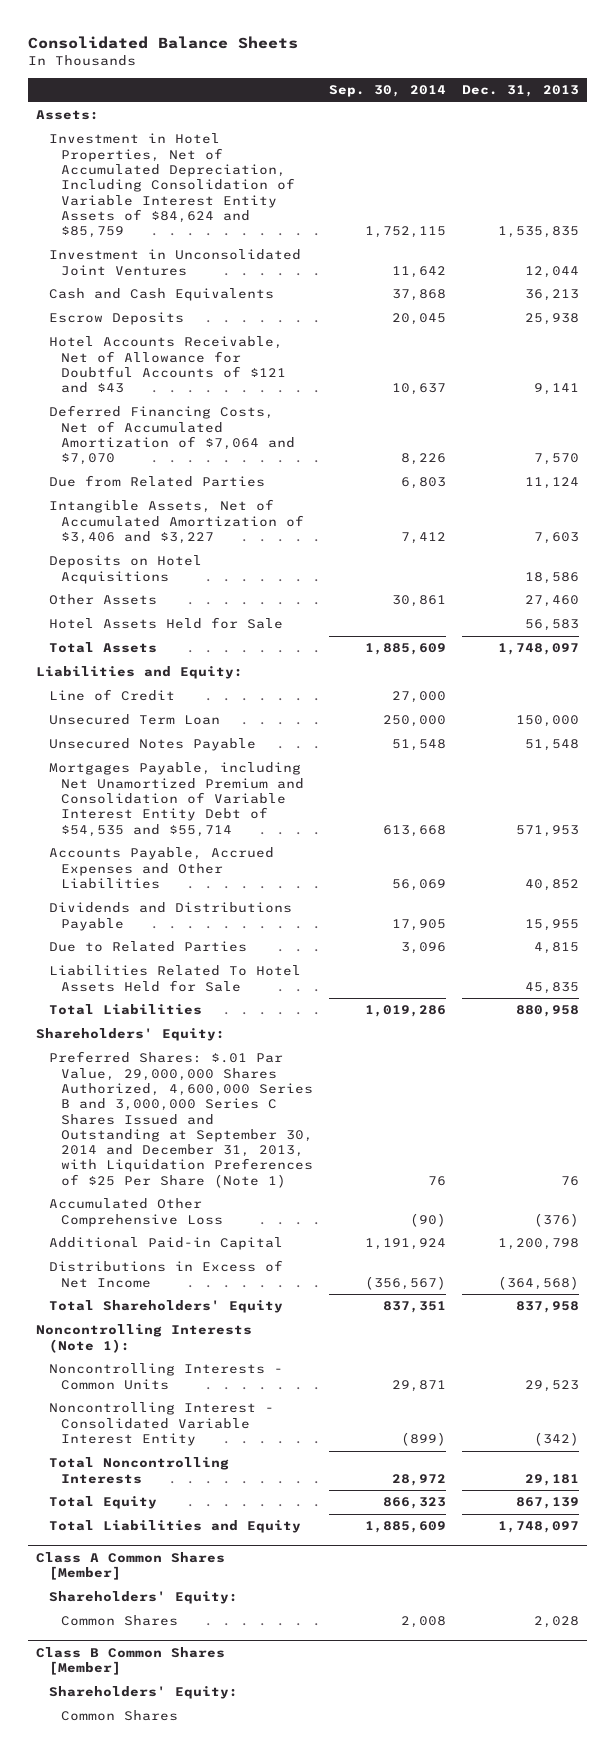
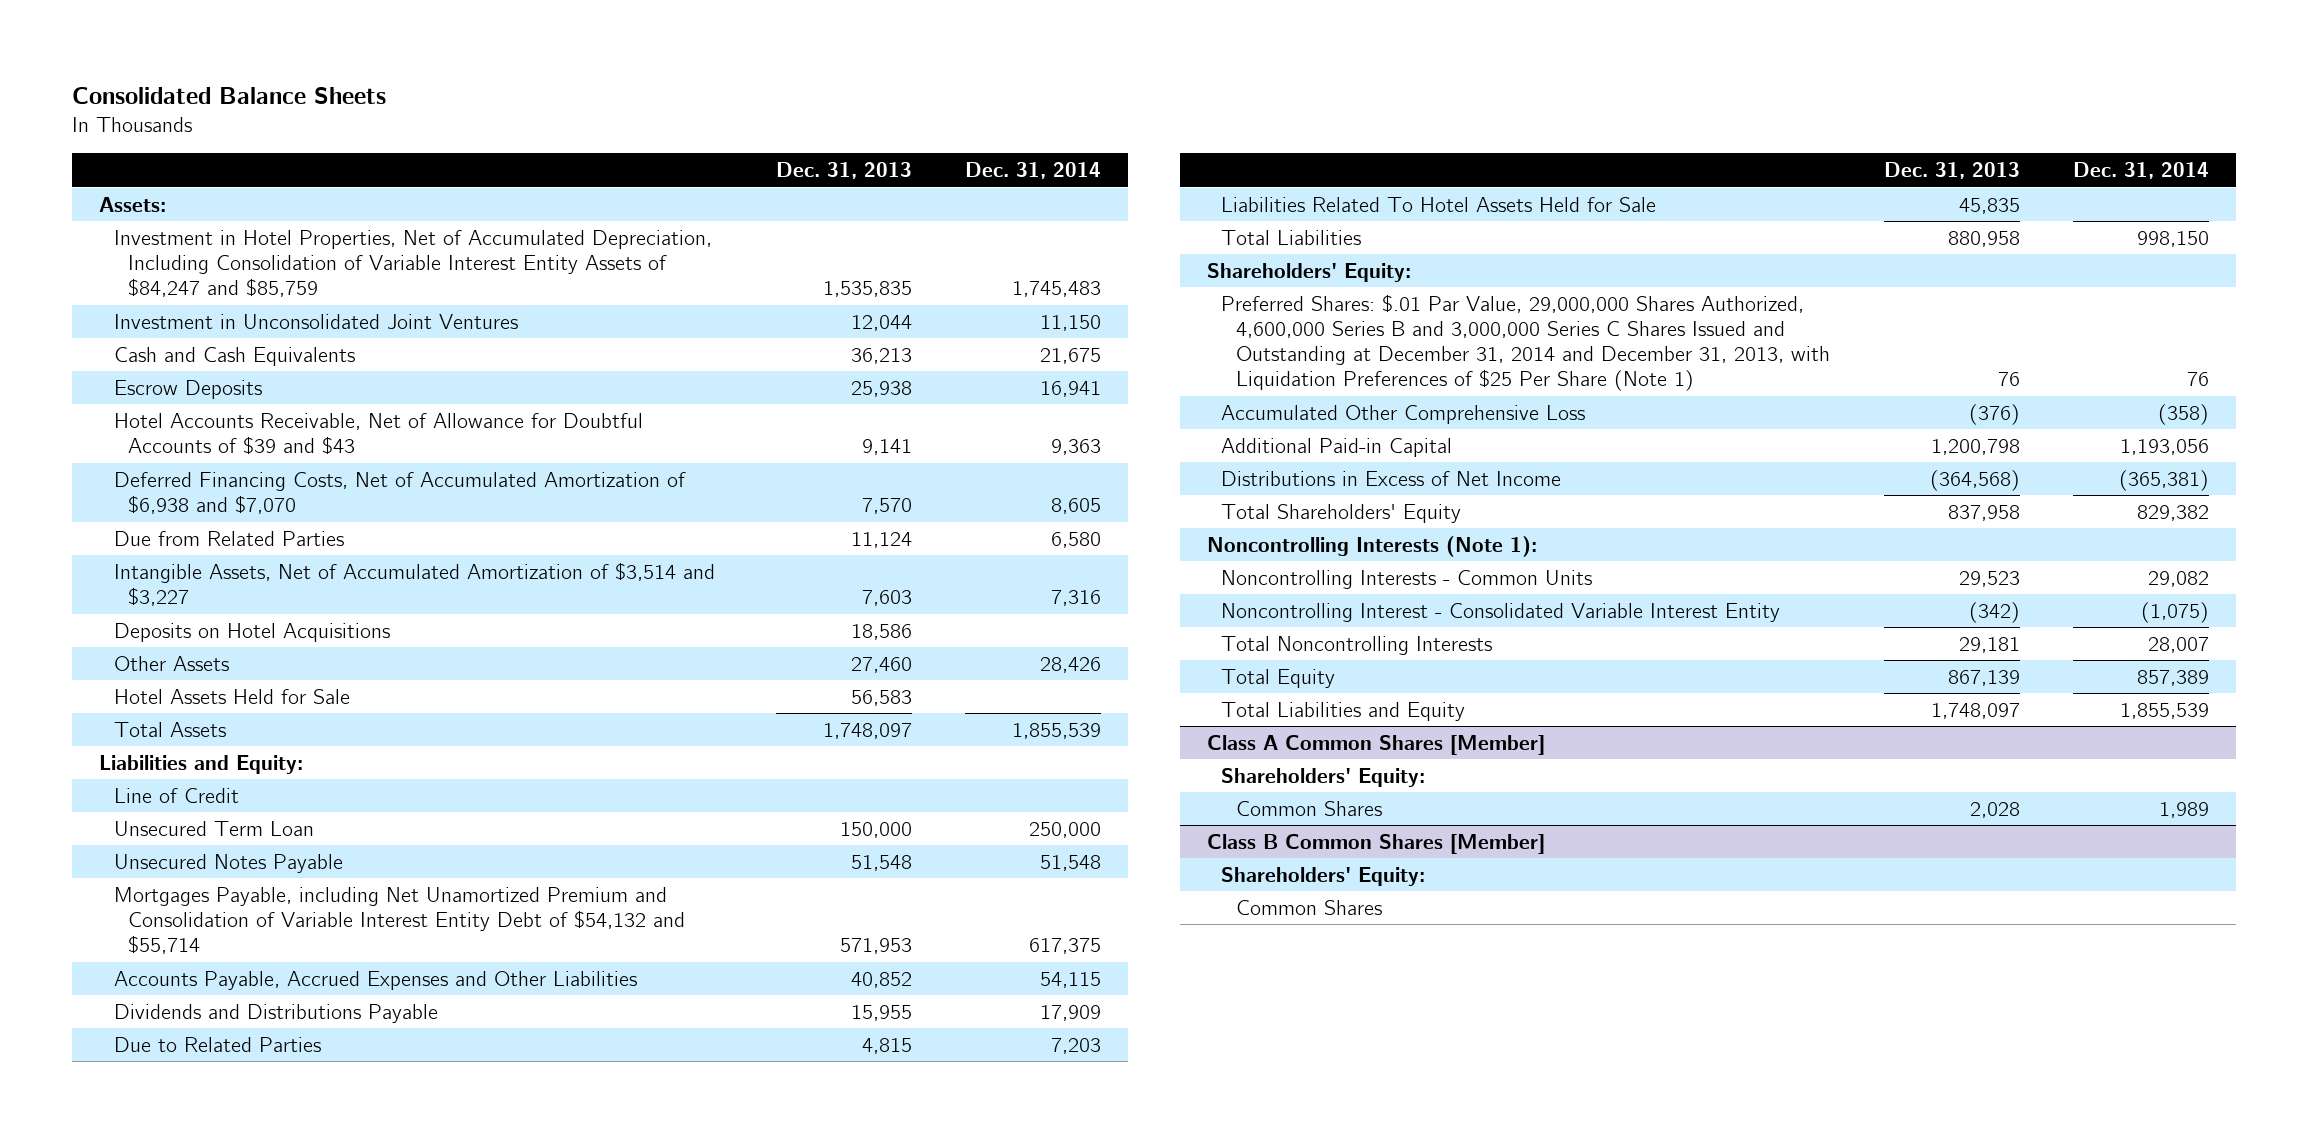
- | Sep. 30, 2014 | Dec. 31, 2013
+ | Dec. 31, 2013 | Dec. 31, 2014
- Investment in Hotel Properties, Net of Accumulated Depreciation, Including Consolidation of Variable Interest Entity Assets of $84,624 and $85,759 | 1,752,115 | 1,535,835
+ Investment in Hotel Properties, Net of Accumulated Depreciation, Including Consolidation of Variable Interest Entity Assets of $84,247 and $85,759 | 1,535,835 | 1,745,483
- Hotel Accounts Receivable, Net of Allowance for Doubtful Accounts of $121 and $43 | 10,637 | 9,141
- Deferred Financing Costs, Net of Accumulated Amortization of $7,064 and $7,070 | 8,226 | 7,570
+ Hotel Accounts Receivable, Net of Allowance for Doubtful Accounts of $39 and $43 | 9,141 | 9,363
+ Deferred Financing Costs, Net of Accumulated Amortization of $6,938 and $7,070 | 7,570 | 8,605
- Intangible Assets, Net of Accumulated Amortization of $3,406 and $3,227 | 7,412 | 7,603
+ Intangible Assets, Net of Accumulated Amortization of $3,514 and $3,227 | 7,603 | 7,316
- Mortgages Payable, including Net Unamortized Premium and Consolidation of Variable Interest Entity Debt of $54,535 and $55,714 | 613,668 | 571,953
+ Mortgages Payable, including Net Unamortized Premium and Consolidation of Variable Interest Entity Debt of $54,132 and $55,714 | 571,953 | 617,375
- Preferred Shares: $.01 Par Value, 29,000,000 Shares Authorized, 4,600,000 Series B and 3,000,000 Series C Shares Issued and Outstanding at September 30, 2014 and December 31, 2013, with Liquidation Preferences of $25 Per Share (Note 1) | 76 | 76
+ Preferred Shares: $.01 Par Value, 29,000,000 Shares Authorized, 4,600,000 Series B and 3,000,000 Series C Shares Issued and Outstanding at December 31, 2014 and December 31, 2013, with Liquidation Preferences of $25 Per Share (Note 1) | 76 | 76

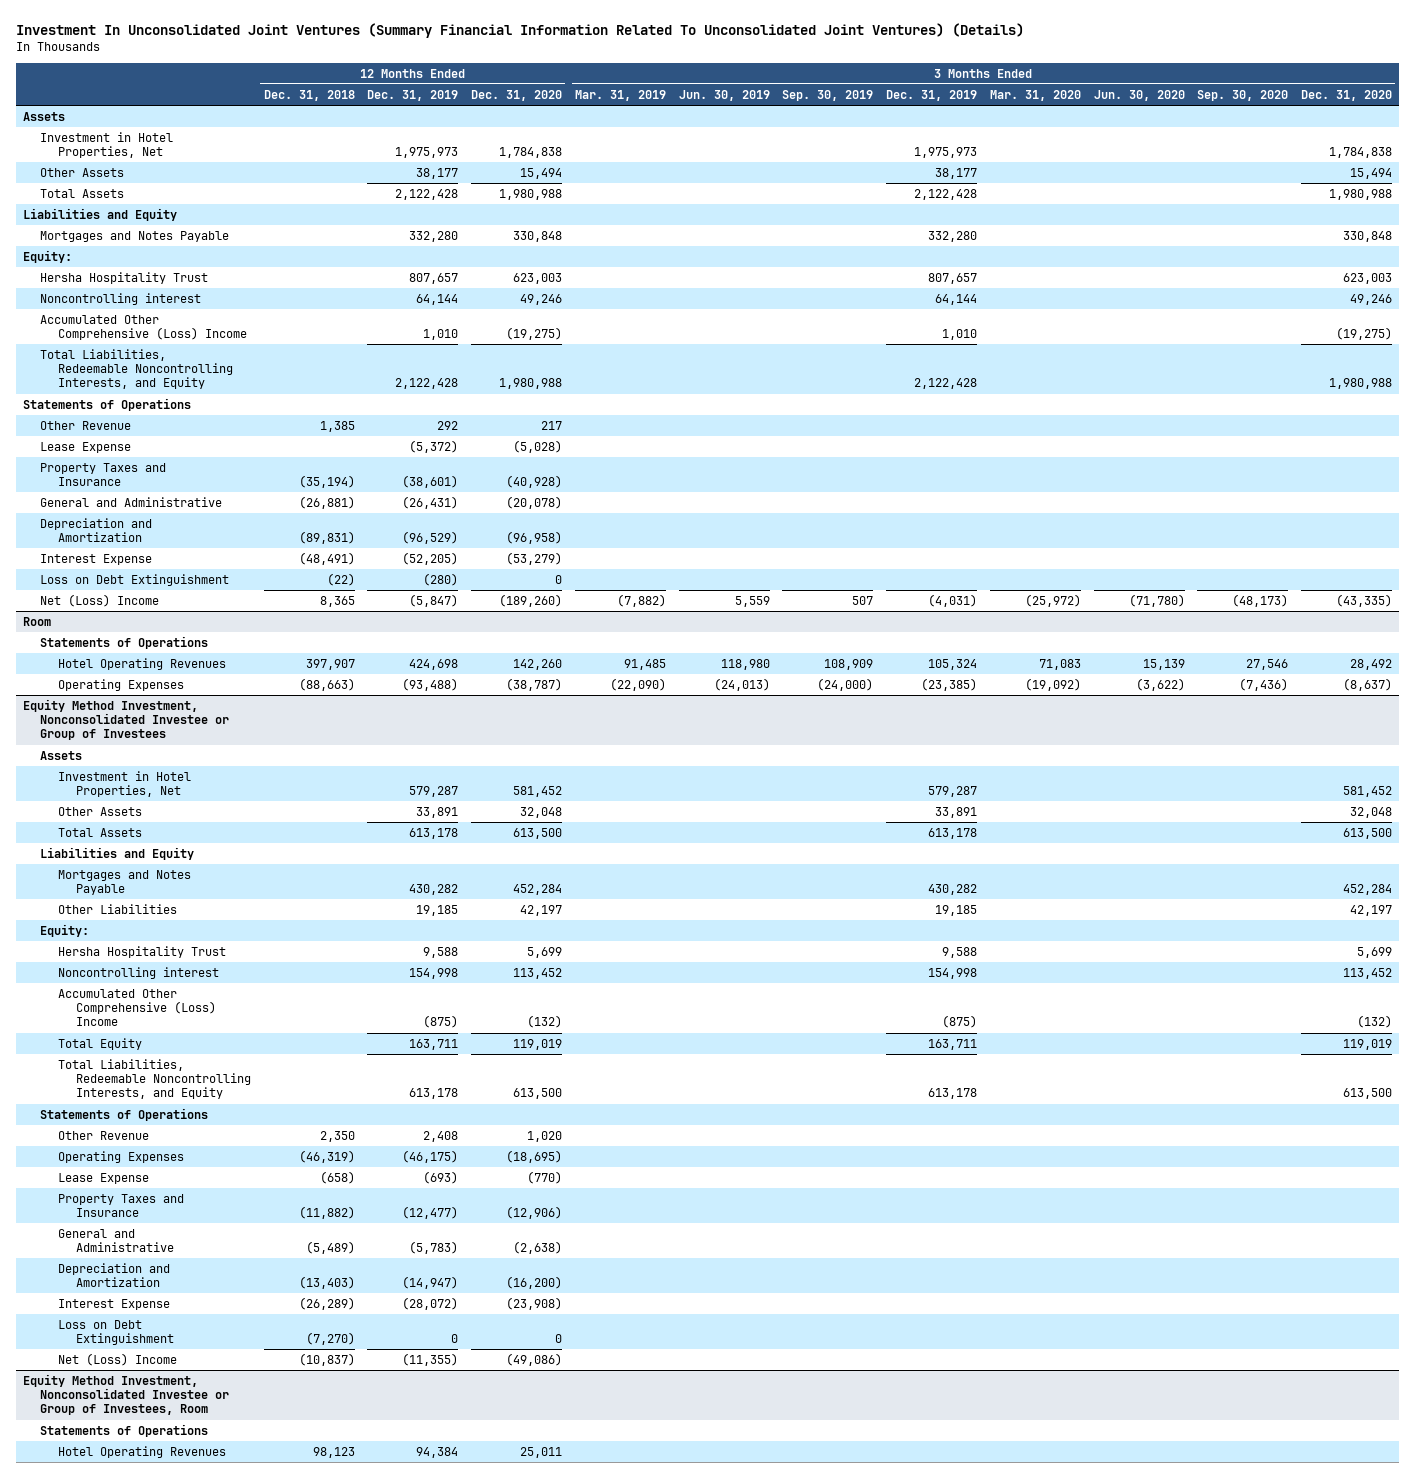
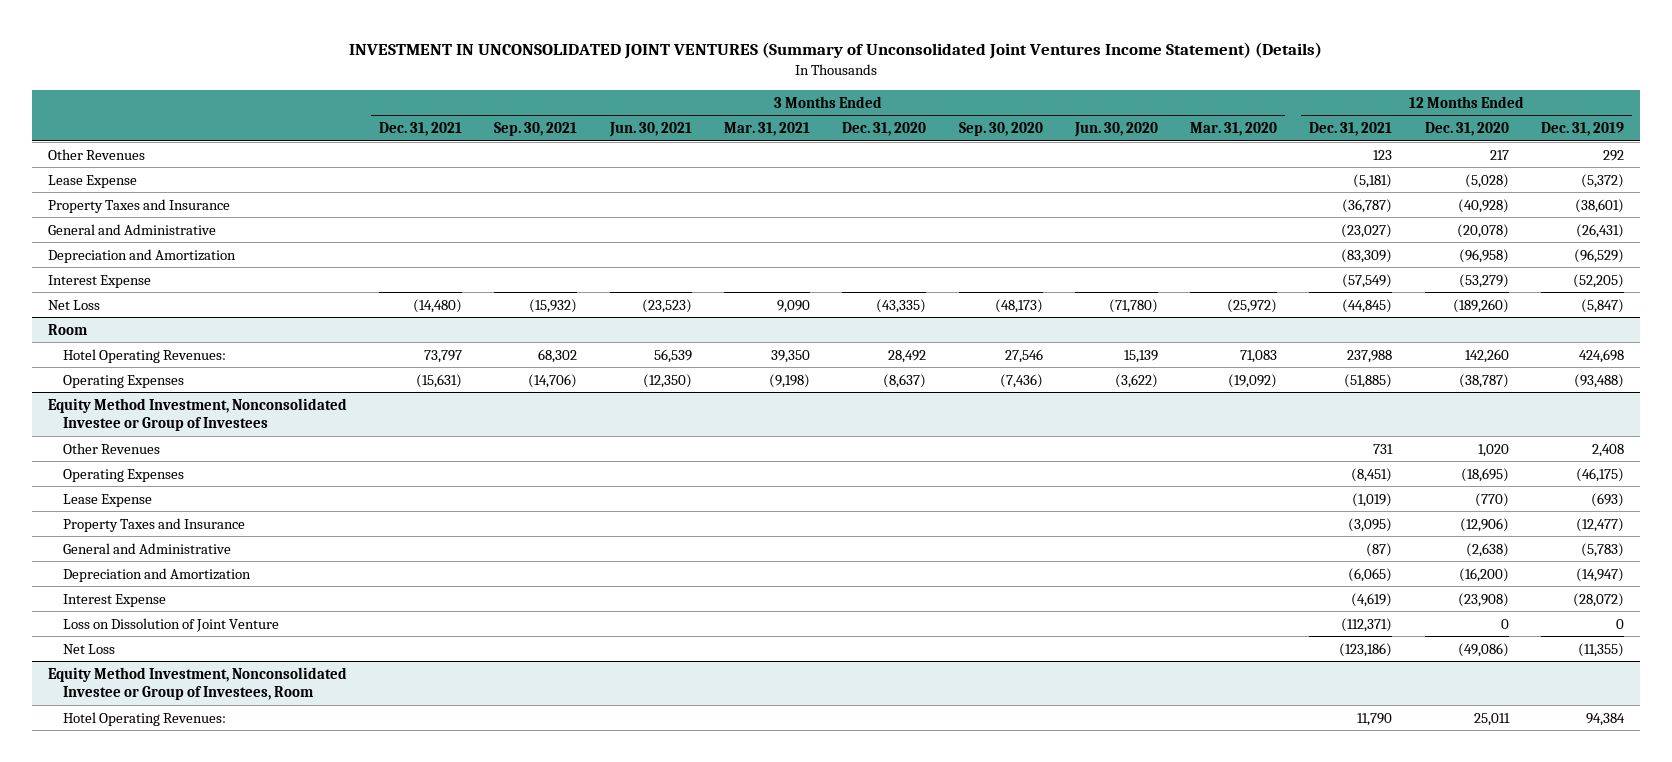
- Investment In Unconsolidated Joint Ventures (Summary Financial Information Related To Unconsolidated Joint Ventures) (Details)
+ INVESTMENT IN UNCONSOLIDATED JOINT VENTURES (Summary of Unconsolidated Joint Ventures Income Statement) (Details)
- | 12 Months Ended Dec. 31, 2018 | 12 Months Ended Dec. 31, 2019 | 12 Months Ended Dec. 31, 2020 | 3 Months Ended Mar. 31, 2019 | 3 Months Ended Jun. 30, 2019 | 3 Months Ended Sep. 30, 2019 | 3 Months Ended Dec. 31, 2019 | 3 Months Ended Mar. 31, 2020 | 3 Months Ended Jun. 30, 2020 | 3 Months Ended Sep. 30, 2020 | 3 Months Ended Dec. 31, 2020
+ | 3 Months Ended Dec. 31, 2021 | 3 Months Ended Sep. 30, 2021 | 3 Months Ended Jun. 30, 2021 | 3 Months Ended Mar. 31, 2021 | 3 Months Ended Dec. 31, 2020 | 3 Months Ended Sep. 30, 2020 | 3 Months Ended Jun. 30, 2020 | 3 Months Ended Mar. 31, 2020 | 12 Months Ended Dec. 31, 2021 | 12 Months Ended Dec. 31, 2020 | 12 Months Ended Dec. 31, 2019
- Assets
- Investment in Hotel Properties, Net | | 1,975,973 | 1,784,838 | | | | 1,975,973 | | | | 1,784,838
- Other Assets | | 38,177 | 15,494 | | | | 38,177 | | | | 15,494
- Total Assets | | 2,122,428 | 1,980,988 | | | | 2,122,428 | | | | 1,980,988
- Liabilities and Equity
- Mortgages and Notes Payable | | 332,280 | 330,848 | | | | 332,280 | | | | 330,848
- Equity:
- Hersha Hospitality Trust | | 807,657 | 623,003 | | | | 807,657 | | | | 623,003
- Noncontrolling interest | | 64,144 | 49,246 | | | | 64,144 | | | | 49,246
- Accumulated Other Comprehensive (Loss) Income | | 1,010 | (19,275) | | | | 1,010 | | | | (19,275)
- Total Liabilities, Redeemable Noncontrolling Interests, and Equity | | 2,122,428 | 1,980,988 | | | | 2,122,428 | | | | 1,980,988
- Statements of Operations
- Other Revenue | 1,385 | 292 | 217 | | | | | | | |
+ Other Revenues | | | | | | | | | 123 | 217 | 292
- Loss on Debt Extinguishment | (22) | (280) | 0 | | | | | | | |
- Net (Loss) Income | 8,365 | (5,847) | (189,260) | (7,882) | 5,559 | 507 | (4,031) | (25,972) | (71,780) | (48,173) | (43,335)
+ Net Loss | (14,480) | (15,932) | (23,523) | 9,090 | (43,335) | (48,173) | (71,780) | (25,972) | (44,845) | (189,260) | (5,847)
@ Room
- Statements of Operations
- Hotel Operating Revenues | 397,907 | 424,698 | 142,260 | 91,485 | 118,980 | 108,909 | 105,324 | 71,083 | 15,139 | 27,546 | 28,492
+ Hotel Operating Revenues: | 73,797 | 68,302 | 56,539 | 39,350 | 28,492 | 27,546 | 15,139 | 71,083 | 237,988 | 142,260 | 424,698
@ Equity Method Investment, Nonconsolidated Investee or Group of Investees
- Assets
- Investment in Hotel Properties, Net | | 579,287 | 581,452 | | | | 579,287 | | | | 581,452
- Other Assets | | 33,891 | 32,048 | | | | 33,891 | | | | 32,048
- Total Assets | | 613,178 | 613,500 | | | | 613,178 | | | | 613,500
- Liabilities and Equity
- Mortgages and Notes Payable | | 430,282 | 452,284 | | | | 430,282 | | | | 452,284
- Other Liabilities | | 19,185 | 42,197 | | | | 19,185 | | | | 42,197
- Equity:
- Hersha Hospitality Trust | | 9,588 | 5,699 | | | | 9,588 | | | | 5,699
- Noncontrolling interest | | 154,998 | 113,452 | | | | 154,998 | | | | 113,452
- Accumulated Other Comprehensive (Loss) Income | | (875) | (132) | | | | (875) | | | | (132)
- Total Equity | | 163,711 | 119,019 | | | | 163,711 | | | | 119,019
- Total Liabilities, Redeemable Noncontrolling Interests, and Equity | | 613,178 | 613,500 | | | | 613,178 | | | | 613,500
- Statements of Operations
- Other Revenue | 2,350 | 2,408 | 1,020 | | | | | | | |
+ Other Revenues | | | | | | | | | 731 | 1,020 | 2,408
- Loss on Debt Extinguishment | (7,270) | 0 | 0 | | | | | | | |
- Net (Loss) Income | (10,837) | (11,355) | (49,086) | | | | | | | |
+ Loss on Dissolution of Joint Venture | | | | | | | | | (112,371) | 0 | 0
+ Net Loss | | | | | | | | | (123,186) | (49,086) | (11,355)
@ Equity Method Investment, Nonconsolidated Investee or Group of Investees, Room
- Statements of Operations
- Hotel Operating Revenues | 98,123 | 94,384 | 25,011 | | | | | | | |
+ Hotel Operating Revenues: | | | | | | | | | 11,790 | 25,011 | 94,384

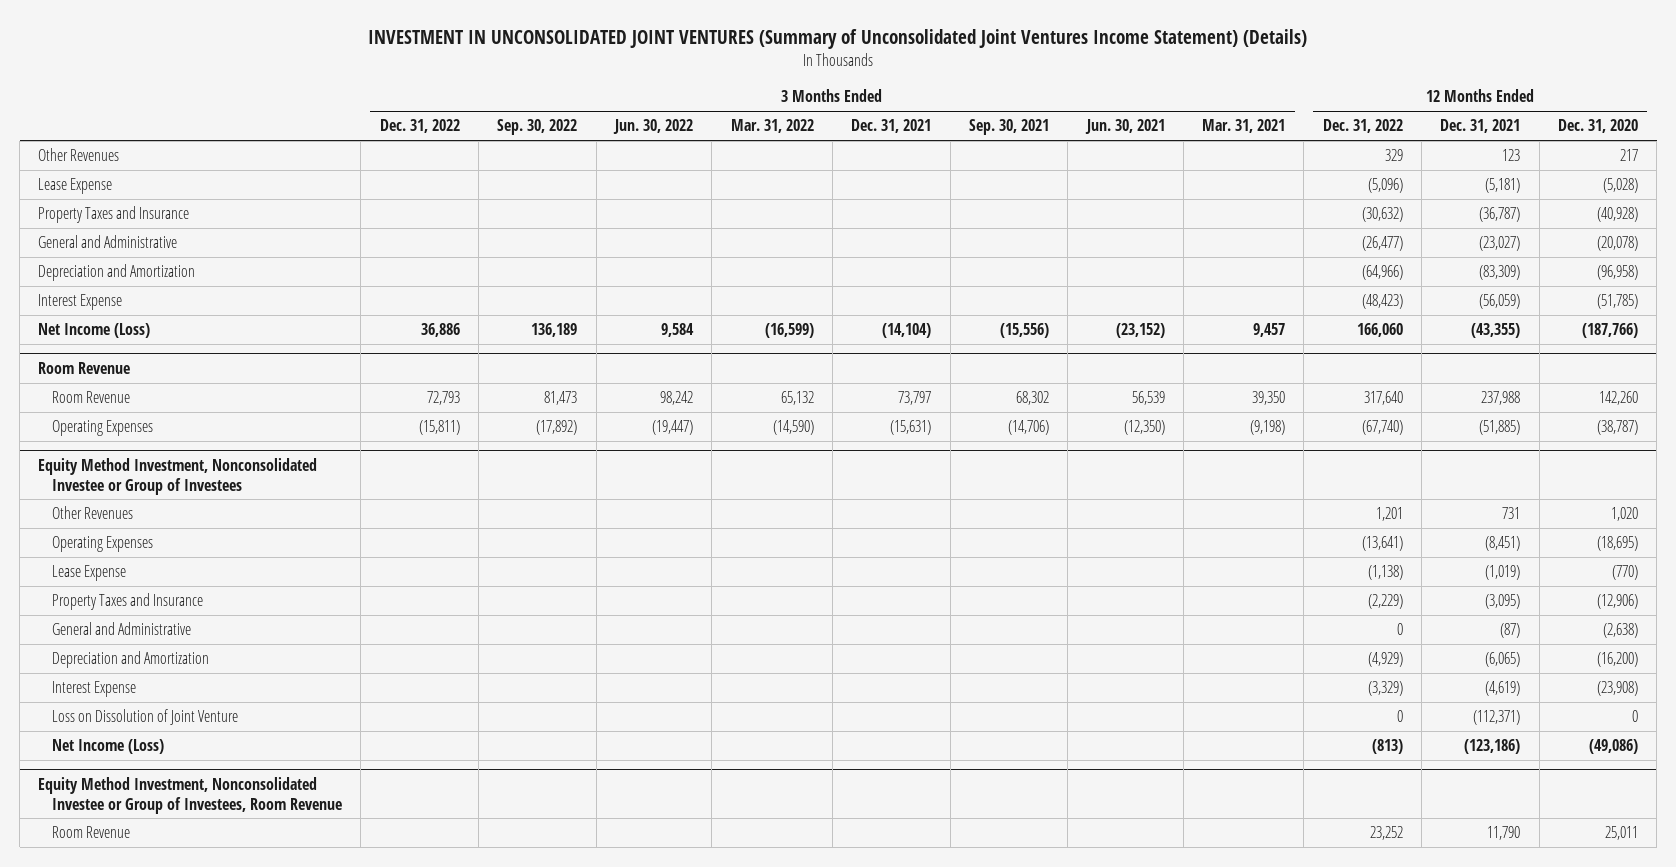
- | 3 Months Ended Dec. 31, 2021 | 3 Months Ended Sep. 30, 2021 | 3 Months Ended Jun. 30, 2021 | 3 Months Ended Mar. 31, 2021 | 3 Months Ended Dec. 31, 2020 | 3 Months Ended Sep. 30, 2020 | 3 Months Ended Jun. 30, 2020 | 3 Months Ended Mar. 31, 2020 | 12 Months Ended Dec. 31, 2021 | 12 Months Ended Dec. 31, 2020 | 12 Months Ended Dec. 31, 2019
+ | 3 Months Ended Dec. 31, 2022 | 3 Months Ended Sep. 30, 2022 | 3 Months Ended Jun. 30, 2022 | 3 Months Ended Mar. 31, 2022 | 3 Months Ended Dec. 31, 2021 | 3 Months Ended Sep. 30, 2021 | 3 Months Ended Jun. 30, 2021 | 3 Months Ended Mar. 31, 2021 | 12 Months Ended Dec. 31, 2022 | 12 Months Ended Dec. 31, 2021 | 12 Months Ended Dec. 31, 2020
- Interest Expense | | | | | | | | | (57,549) | (53,279) | (52,205)
- Net Loss | (14,480) | (15,932) | (23,523) | 9,090 | (43,335) | (48,173) | (71,780) | (25,972) | (44,845) | (189,260) | (5,847)
- Room
- Hotel Operating Revenues: | 73,797 | 68,302 | 56,539 | 39,350 | 28,492 | 27,546 | 15,139 | 71,083 | 237,988 | 142,260 | 424,698
+ Interest Expense | | | | | | | | | (48,423) | (56,059) | (51,785)
+ Net Income (Loss) | 36,886 | 136,189 | 9,584 | (16,599) | (14,104) | (15,556) | (23,152) | 9,457 | 166,060 | (43,355) | (187,766)
+ Room Revenue
+ Room Revenue | 72,793 | 81,473 | 98,242 | 65,132 | 73,797 | 68,302 | 56,539 | 39,350 | 317,640 | 237,988 | 142,260
@ Equity Method Investment, Nonconsolidated Investee or Group of Investees
- Net Loss | | | | | | | | | (123,186) | (49,086) | (11,355)
- Equity Method Investment, Nonconsolidated Investee or Group of Investees, Room
- Hotel Operating Revenues: | | | | | | | | | 11,790 | 25,011 | 94,384
@ Equity Method Investment, Nonconsolidated Investee or Group of Investees
+ Net Income (Loss) | | | | | | | | | (813) | (123,186) | (49,086)
+ Equity Method Investment, Nonconsolidated Investee or Group of Investees, Room Revenue
+ Room Revenue | | | | | | | | | 23,252 | 11,790 | 25,011

